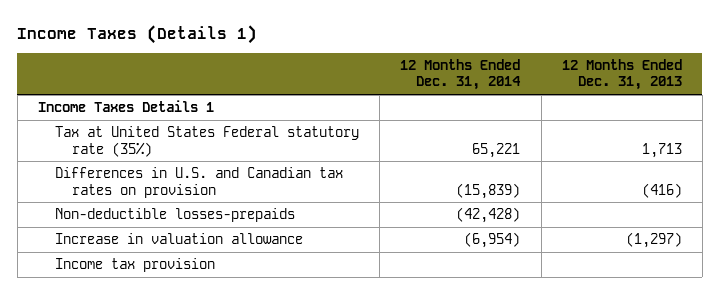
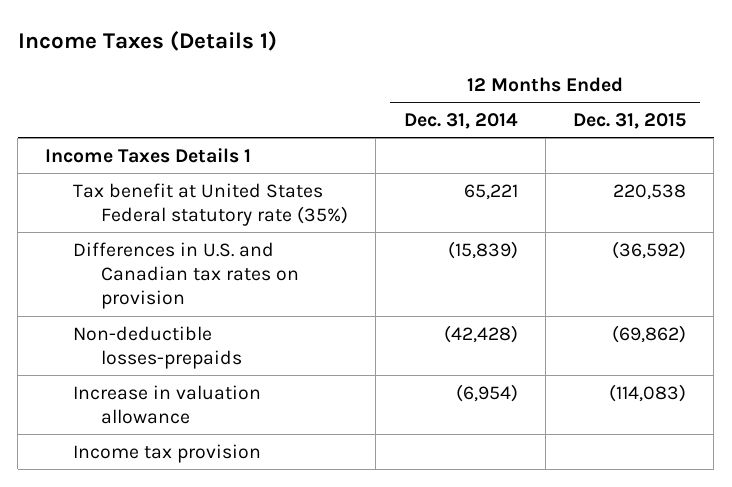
- | 12 Months Ended Dec. 31, 2014 | 12 Months Ended Dec. 31, 2013
+ | 12 Months Ended Dec. 31, 2014 | 12 Months Ended Dec. 31, 2015
- Tax at United States Federal statutory rate (35%) | 65,221 | 1,713
+ Tax benefit at United States Federal statutory rate (35%) | 65,221 | 220,538

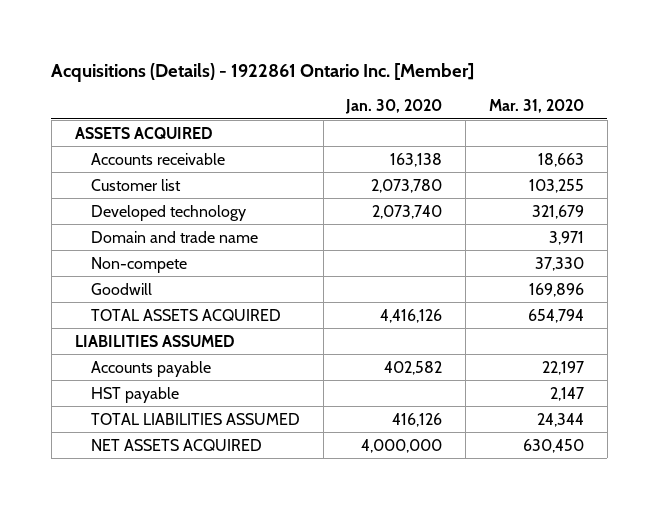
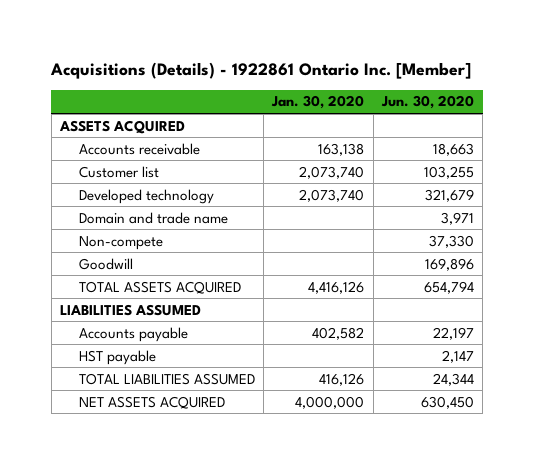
- | Jan. 30, 2020 | Mar. 31, 2020
+ | Jan. 30, 2020 | Jun. 30, 2020
- Customer list | 2,073,780 | 103,255
+ Customer list | 2,073,740 | 103,255

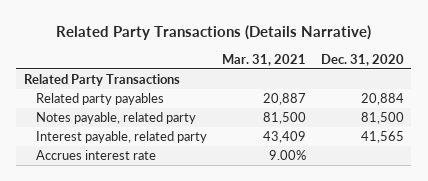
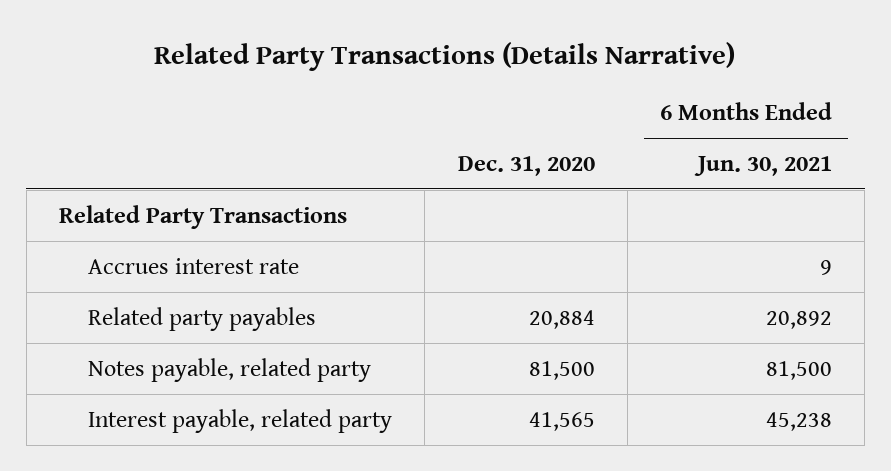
- | Mar. 31, 2021 | Dec. 31, 2020
+ | Dec. 31, 2020 | 6 Months Ended Jun. 30, 2021
moved up: Accrues interest rate | | 9

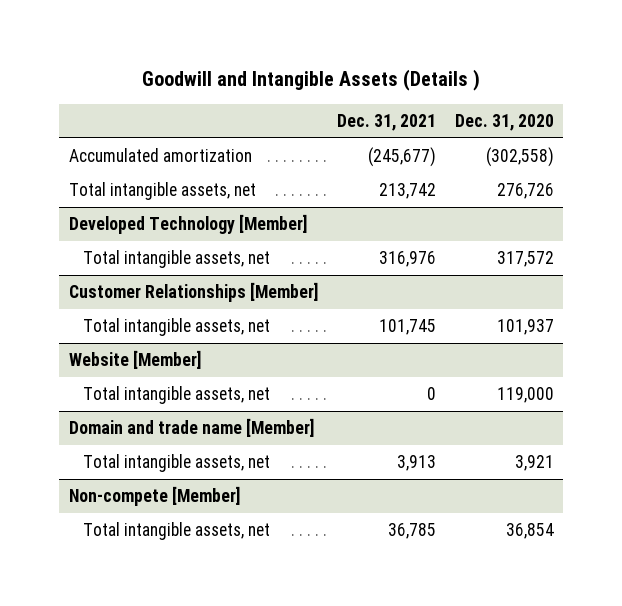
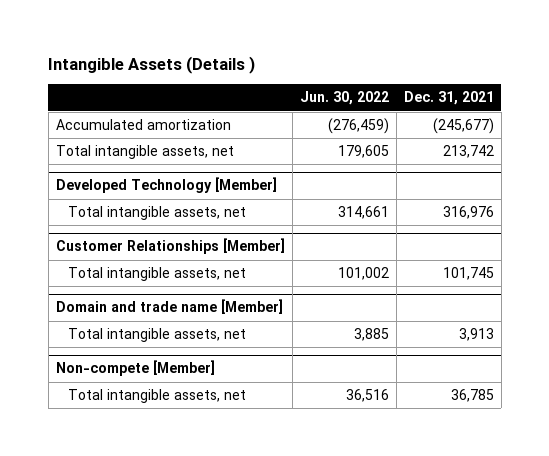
- Goodwill and Intangible Assets (Details )
+ Intangible Assets (Details )
- | Dec. 31, 2021 | Dec. 31, 2020
+ | Jun. 30, 2022 | Dec. 31, 2021
- Website [Member]
- Total intangible assets, net | 0 | 119,000

